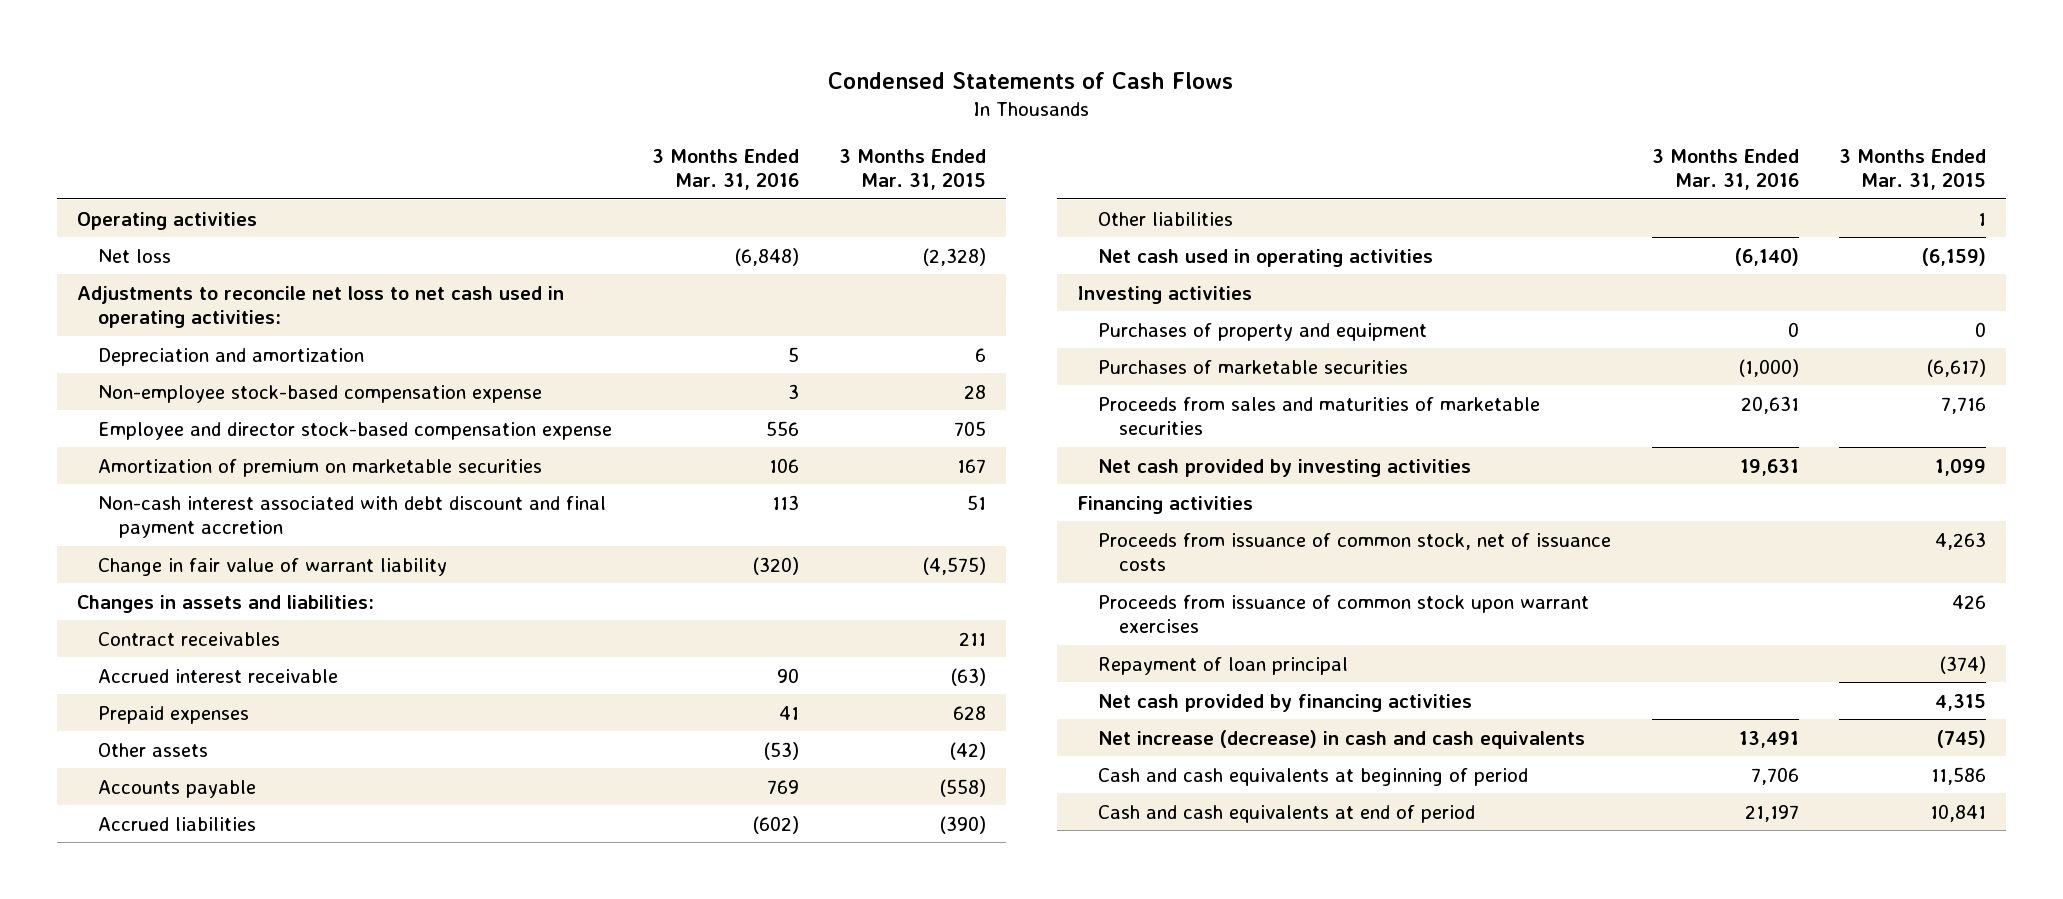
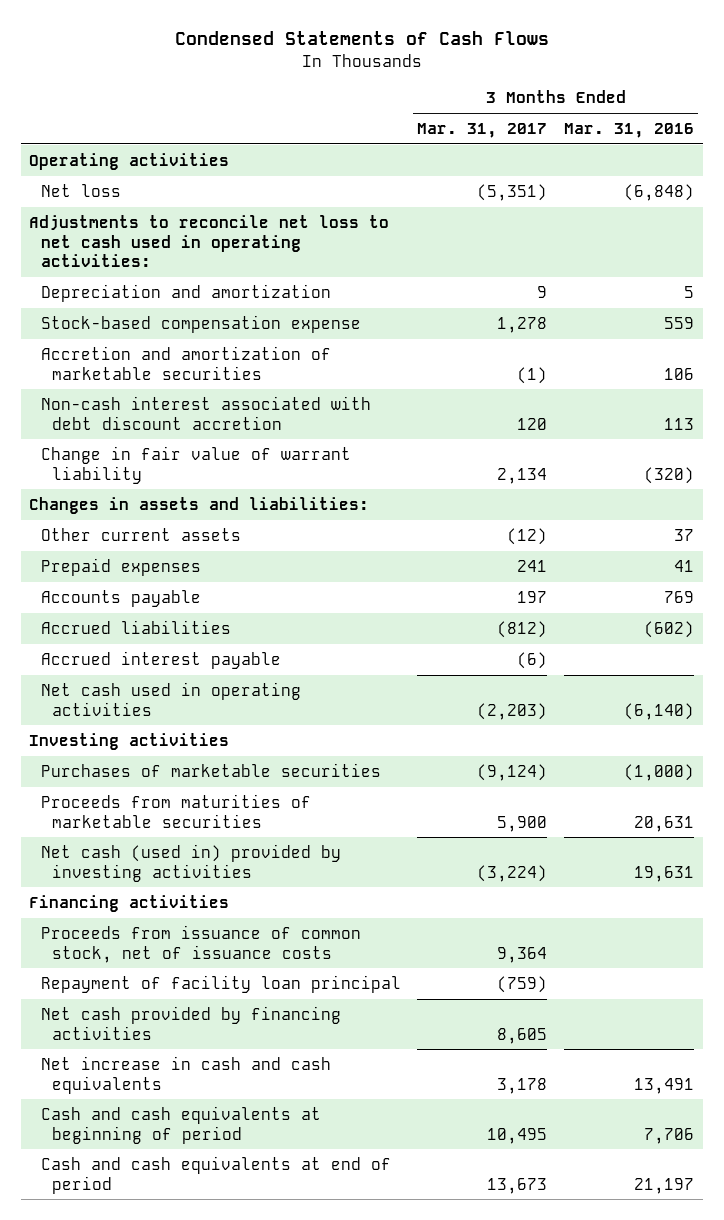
- | 3 Months Ended Mar. 31, 2016 | 3 Months Ended Mar. 31, 2015
+ | 3 Months Ended Mar. 31, 2017 | 3 Months Ended Mar. 31, 2016
- Non-employee stock-based compensation expense | 3 | 28
- Employee and director stock-based compensation expense | 556 | 705
- Amortization of premium on marketable securities | 106 | 167
- Non-cash interest associated with debt discount and final payment accretion | 113 | 51
+ Stock-based compensation expense | 1,278 | 559
+ Accretion and amortization of marketable securities | (1) | 106
+ Non-cash interest associated with debt discount accretion | 120 | 113
- Contract receivables | | 211
- Accrued interest receivable | 90 | (63)
+ Other current assets | (12) | 37
- Other assets | (53) | (42)
- Other liabilities | | 1
+ Accrued interest payable | (6) |
- Purchases of property and equipment | 0 | 0
- Proceeds from sales and maturities of marketable securities | 20,631 | 7,716
- Net cash provided by investing activities | 19,631 | 1,099
+ Proceeds from maturities of marketable securities | 5,900 | 20,631
+ Net cash (used in) provided by investing activities | (3,224) | 19,631
- Proceeds from issuance of common stock upon warrant exercises | | 426
- Repayment of loan principal | | (374)
+ Repayment of facility loan principal | (759) |
- Net increase (decrease) in cash and cash equivalents | 13,491 | (745)
+ Net increase in cash and cash equivalents | 3,178 | 13,491

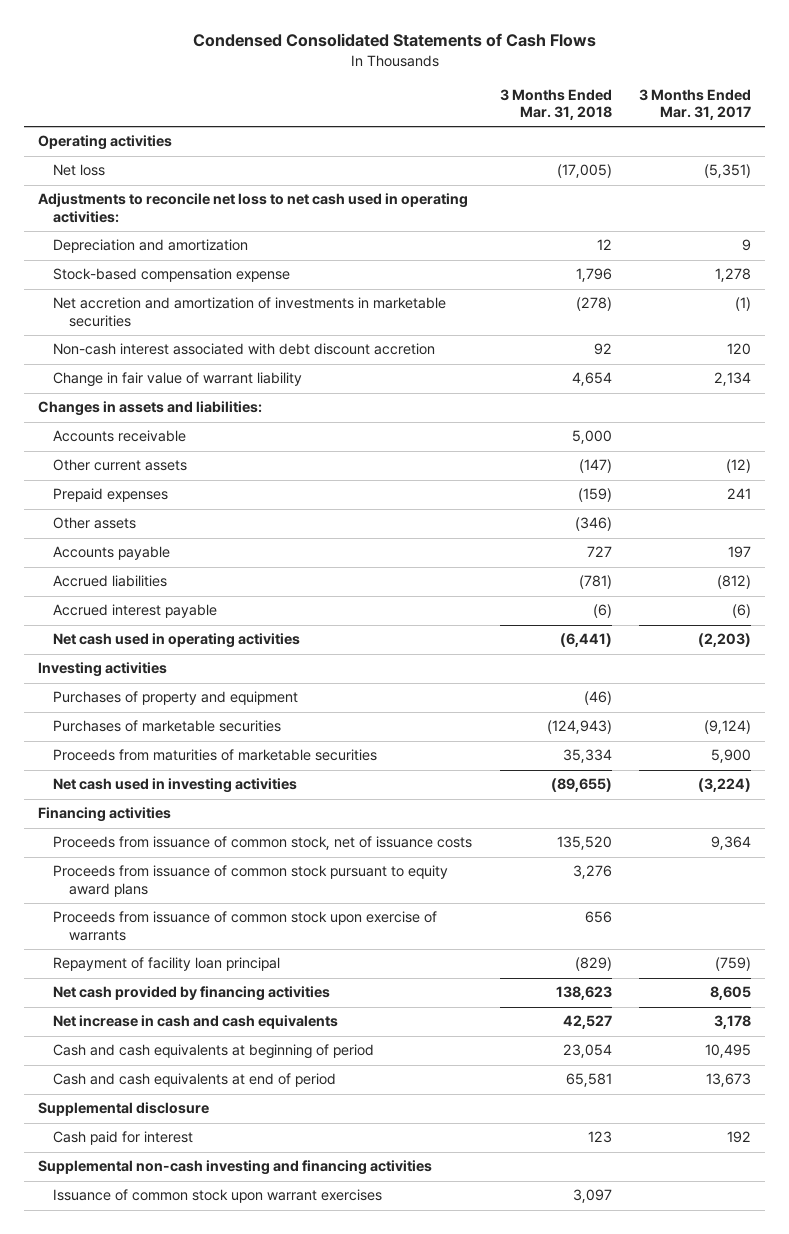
- Condensed Statements of Cash Flows
+ Condensed Consolidated Statements of Cash Flows
- | 3 Months Ended Mar. 31, 2017 | 3 Months Ended Mar. 31, 2016
+ | 3 Months Ended Mar. 31, 2018 | 3 Months Ended Mar. 31, 2017
- Accretion and amortization of marketable securities | (1) | 106
+ Net accretion and amortization of investments in marketable securities | (278) | (1)
+ Accounts receivable | 5,000 |
+ Other assets | (346) |
+ Purchases of property and equipment | (46) |
- Net cash (used in) provided by investing activities | (3,224) | 19,631
+ Net cash used in investing activities | (89,655) | (3,224)
+ Proceeds from issuance of common stock pursuant to equity award plans | 3,276 |
+ Proceeds from issuance of common stock upon exercise of warrants | 656 |
+ Supplemental disclosure
+ Cash paid for interest | 123 | 192
+ Supplemental non-cash investing and financing activities
+ Issuance of common stock upon warrant exercises | 3,097 |

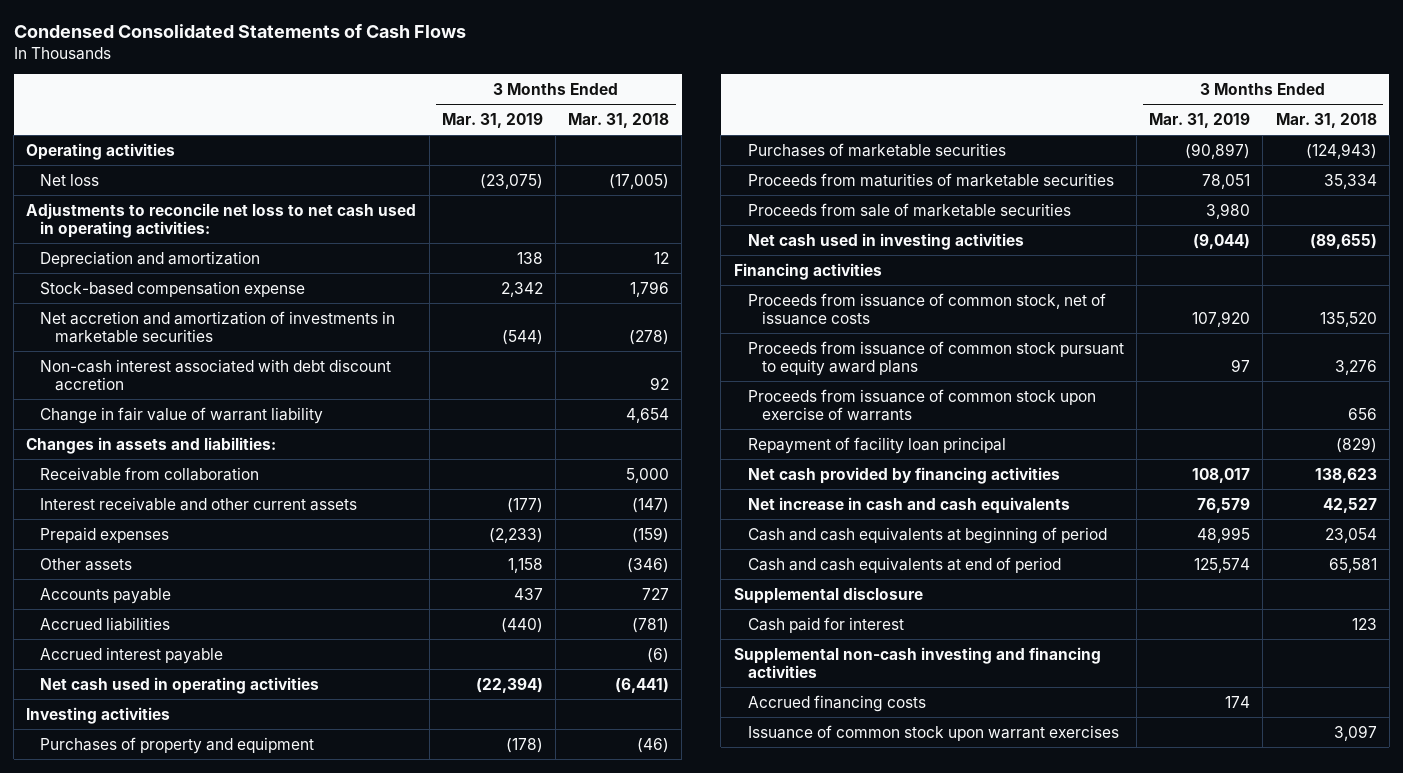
- | 3 Months Ended Mar. 31, 2018 | 3 Months Ended Mar. 31, 2017
+ | 3 Months Ended Mar. 31, 2019 | 3 Months Ended Mar. 31, 2018
- Accounts receivable | 5,000 |
- Other current assets | (147) | (12)
+ Receivable from collaboration | | 5,000
+ Interest receivable and other current assets | (177) | (147)
+ Proceeds from sale of marketable securities | 3,980 |
+ Accrued financing costs | 174 |

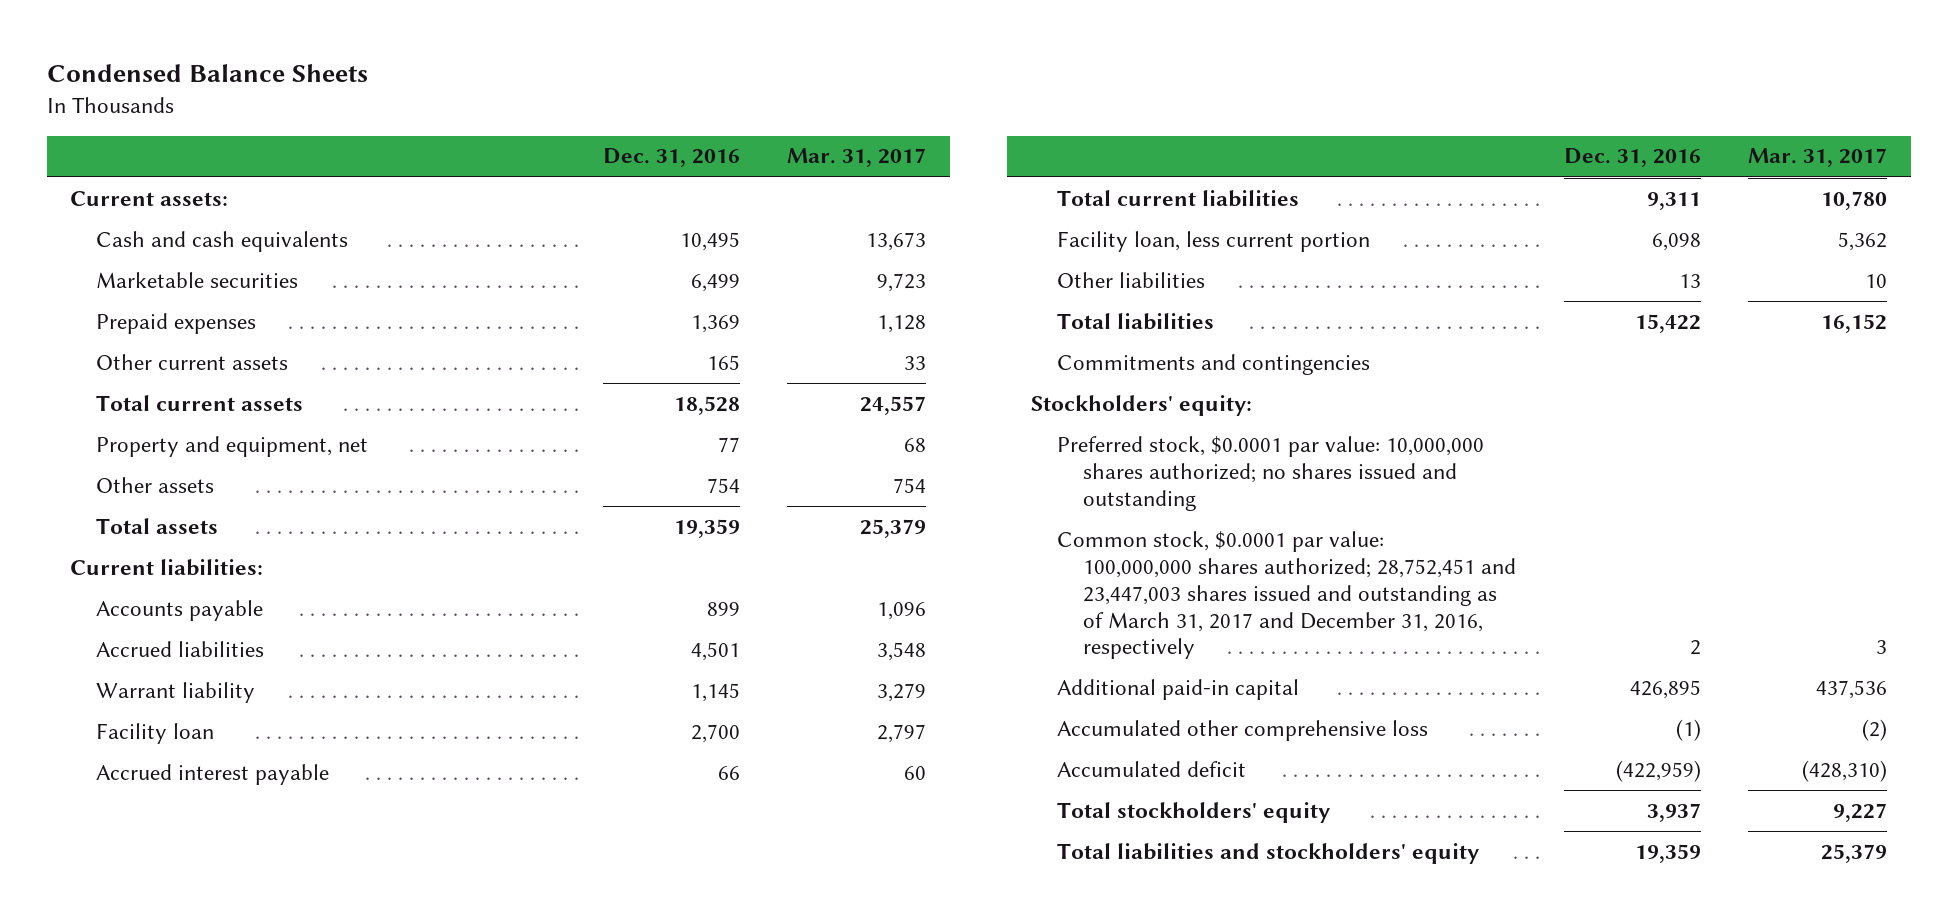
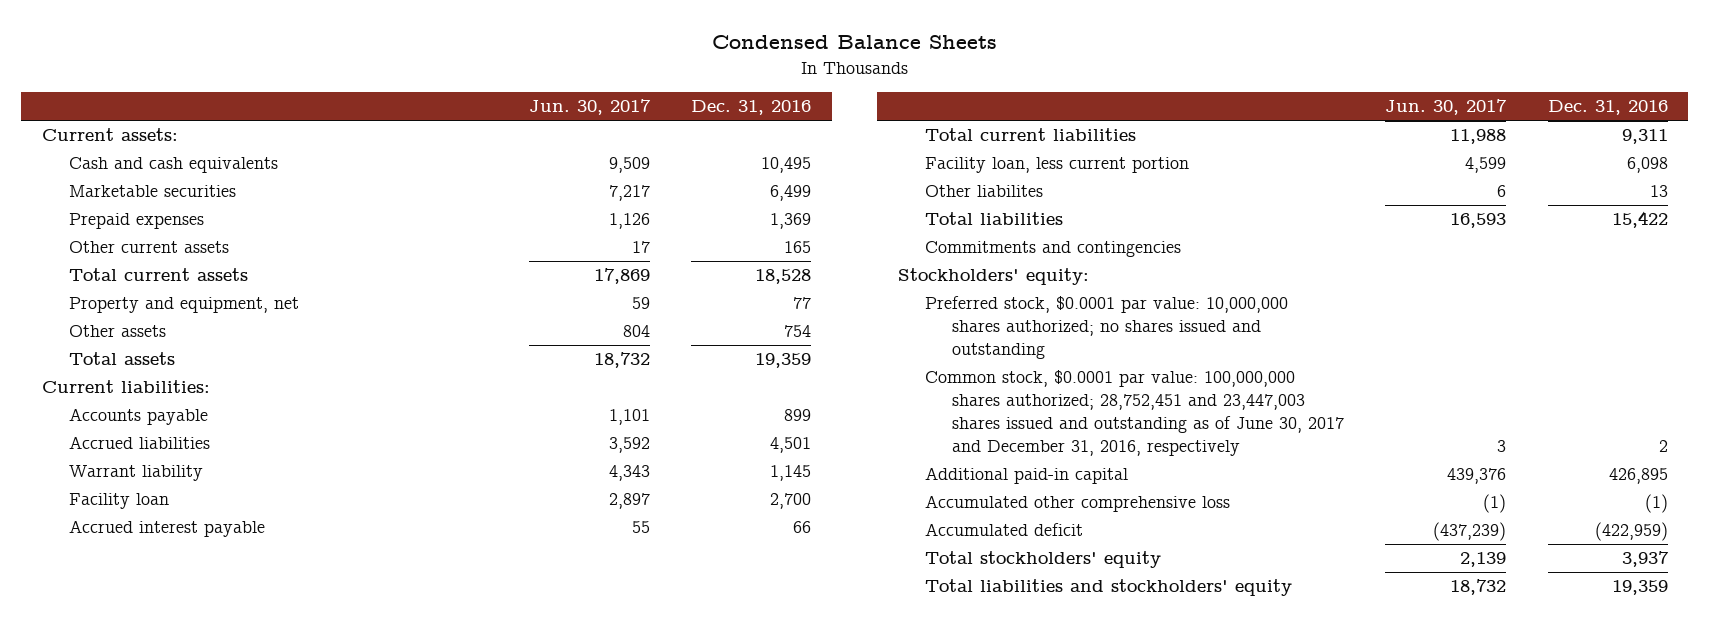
- | Dec. 31, 2016 | Mar. 31, 2017
+ | Jun. 30, 2017 | Dec. 31, 2016
- Other liabilities | 13 | 10
+ Other liabilites | 6 | 13
- Common stock, $0.0001 par value: 100,000,000 shares authorized; 28,752,451 and 23,447,003 shares issued and outstanding as of March 31, 2017 and December 31, 2016, respectively | 2 | 3
+ Common stock, $0.0001 par value: 100,000,000 shares authorized; 28,752,451 and 23,447,003 shares issued and outstanding as of June 30, 2017 and December 31, 2016, respectively | 3 | 2

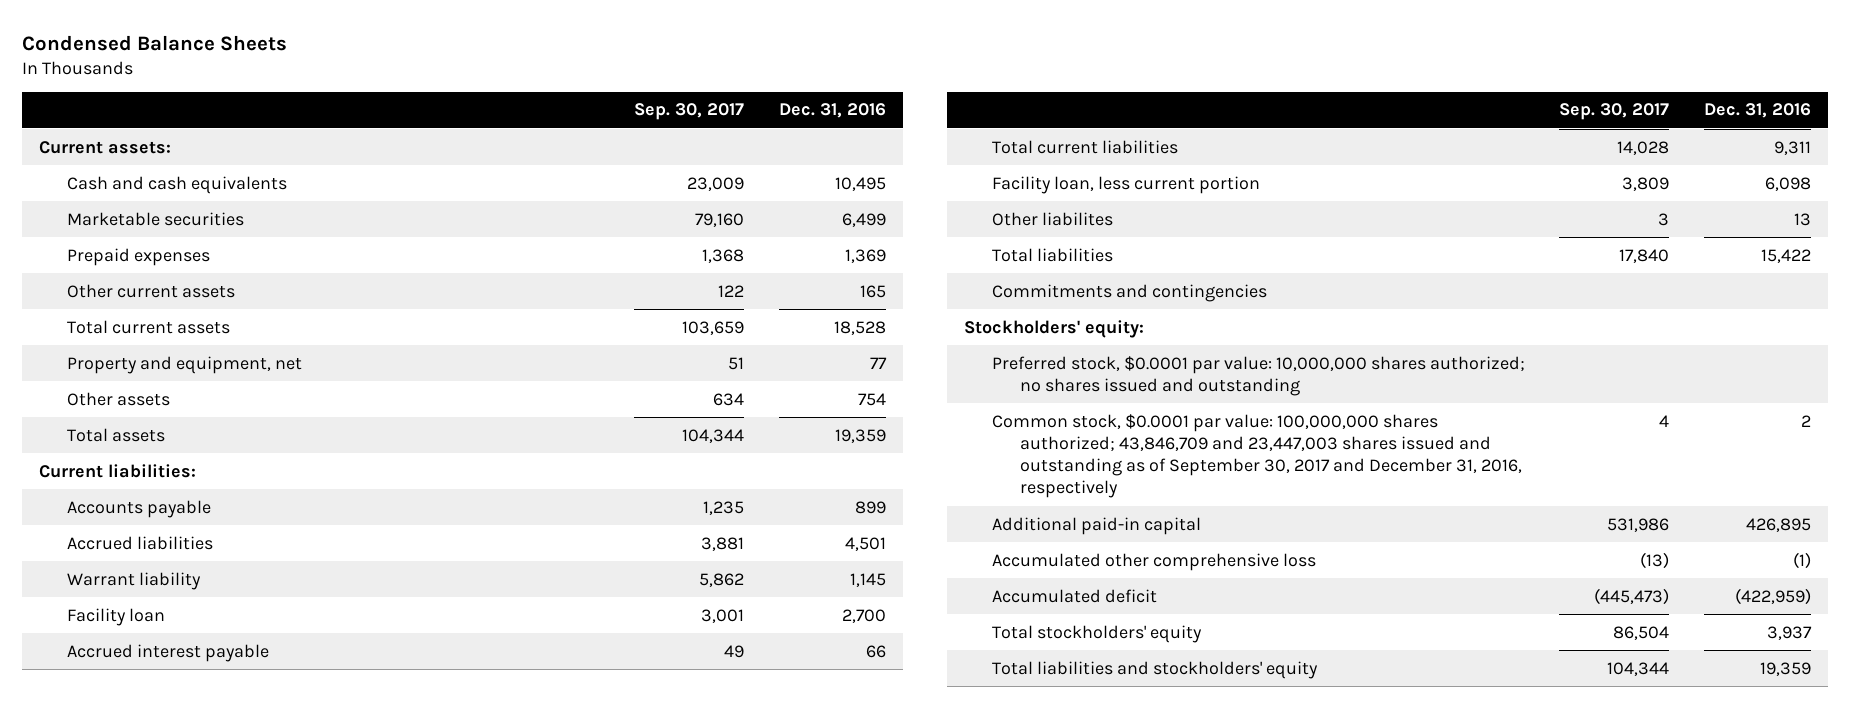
- | Jun. 30, 2017 | Dec. 31, 2016
+ | Sep. 30, 2017 | Dec. 31, 2016
- Common stock, $0.0001 par value: 100,000,000 shares authorized; 28,752,451 and 23,447,003 shares issued and outstanding as of June 30, 2017 and December 31, 2016, respectively | 3 | 2
+ Common stock, $0.0001 par value: 100,000,000 shares authorized; 43,846,709 and 23,447,003 shares issued and outstanding as of September 30, 2017 and December 31, 2016, respectively | 4 | 2

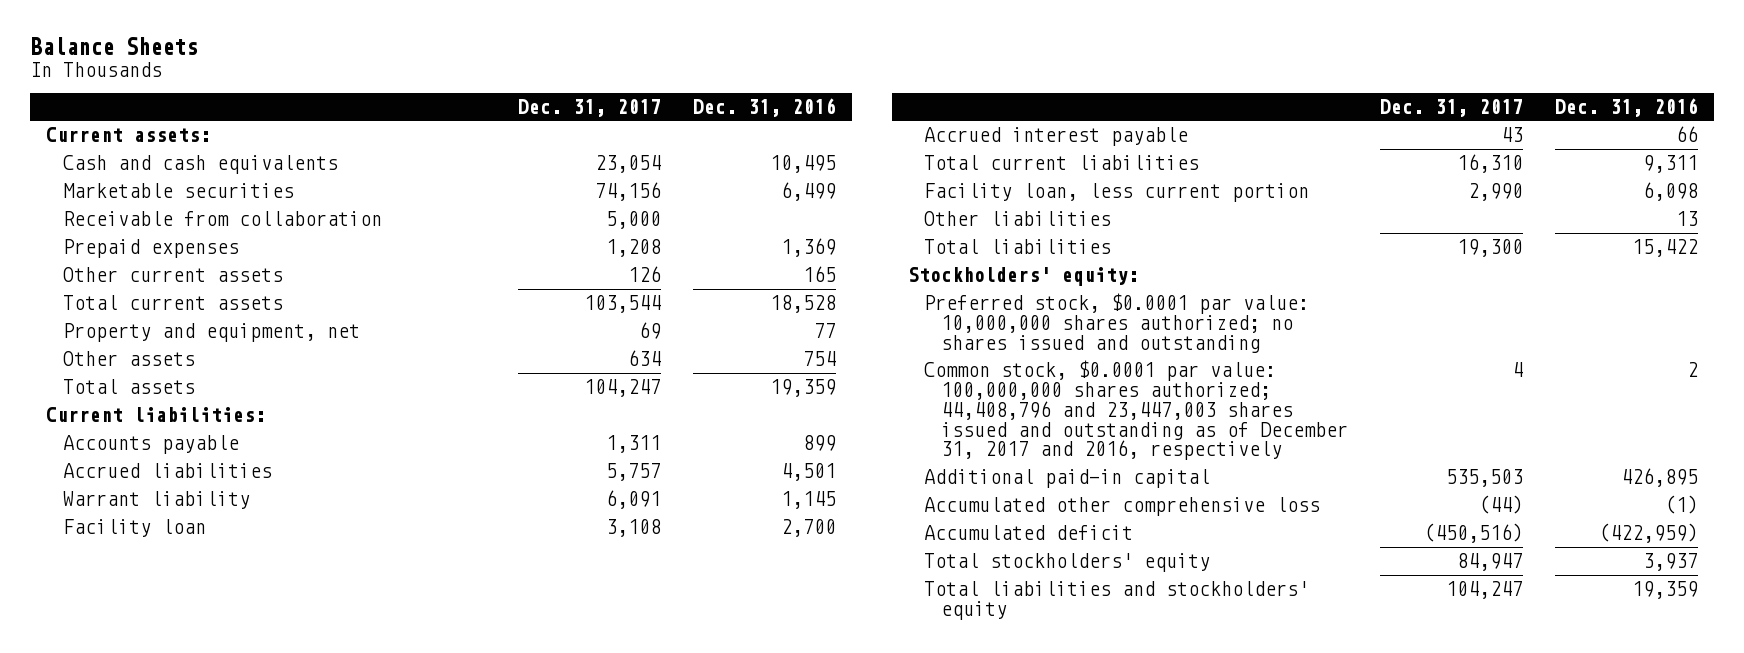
- Condensed Balance Sheets
+ Balance Sheets
- | Sep. 30, 2017 | Dec. 31, 2016
+ | Dec. 31, 2017 | Dec. 31, 2016
+ Receivable from collaboration | 5,000 |
- Other liabilites | 3 | 13
+ Other liabilities | | 13
- Commitments and contingencies
- Common stock, $0.0001 par value: 100,000,000 shares authorized; 43,846,709 and 23,447,003 shares issued and outstanding as of September 30, 2017 and December 31, 2016, respectively | 4 | 2
+ Common stock, $0.0001 par value: 100,000,000 shares authorized; 44,408,796 and 23,447,003 shares issued and outstanding as of December 31, 2017 and 2016, respectively | 4 | 2

